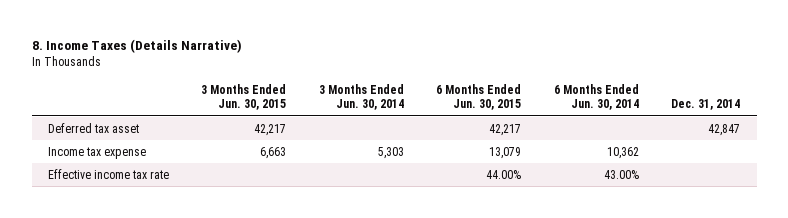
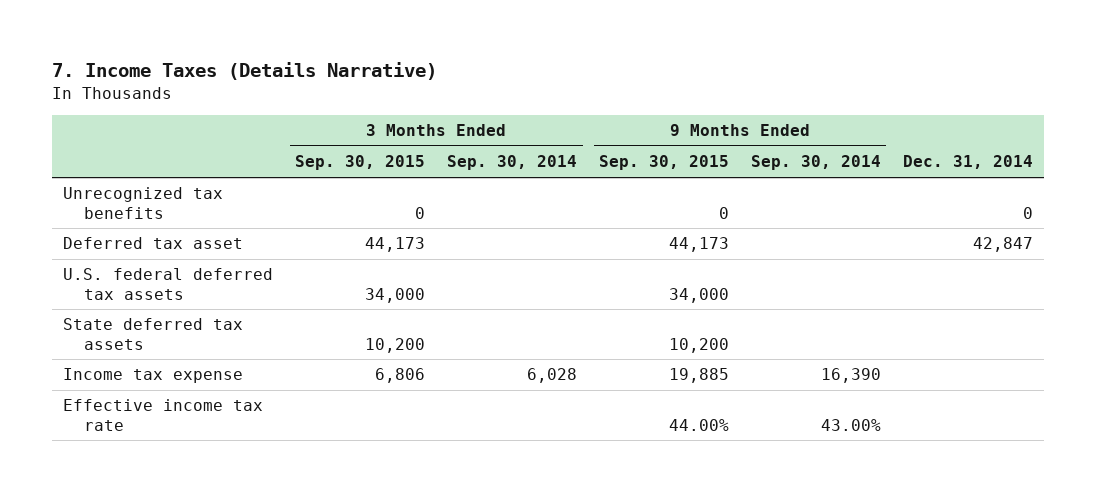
- 8. Income Taxes (Details Narrative)
+ 7. Income Taxes (Details Narrative)
- | 3 Months Ended Jun. 30, 2015 | 3 Months Ended Jun. 30, 2014 | 6 Months Ended Jun. 30, 2015 | 6 Months Ended Jun. 30, 2014 | Dec. 31, 2014
+ | 3 Months Ended Sep. 30, 2015 | 3 Months Ended Sep. 30, 2014 | 9 Months Ended Sep. 30, 2015 | 9 Months Ended Sep. 30, 2014 | Dec. 31, 2014
+ Unrecognized tax benefits | 0 | | 0 | | 0
+ U.S. federal deferred tax assets | 34,000 | | 34,000 | |
+ State deferred tax assets | 10,200 | | 10,200 | |

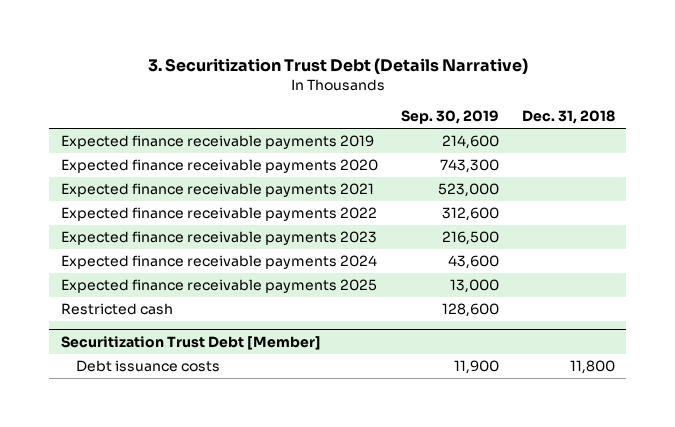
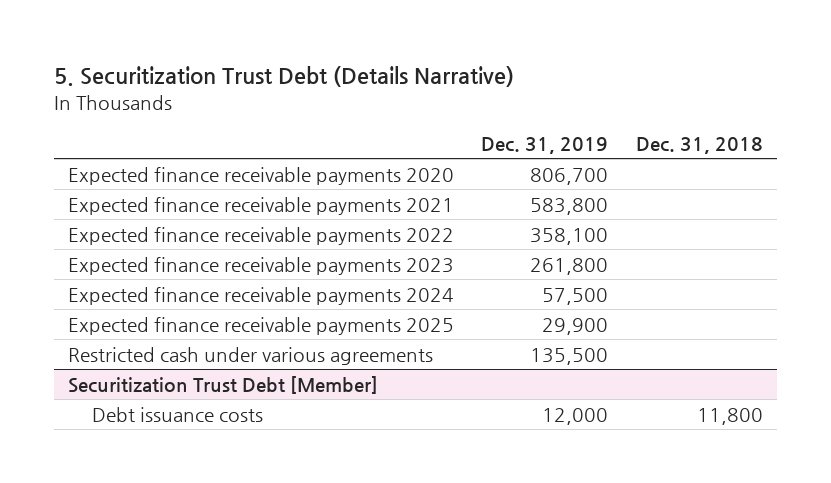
- 3. Securitization Trust Debt (Details Narrative)
+ 5. Securitization Trust Debt (Details Narrative)
- | Sep. 30, 2019 | Dec. 31, 2018
+ | Dec. 31, 2019 | Dec. 31, 2018
- Expected finance receivable payments 2019 | 214,600 |
- Restricted cash | 128,600 |
+ Restricted cash under various agreements | 135,500 |

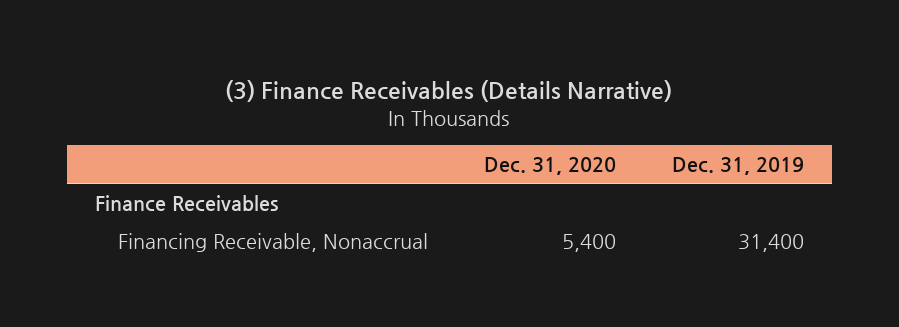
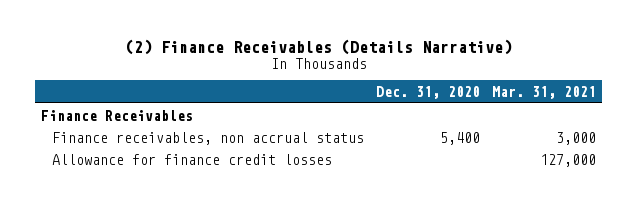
- (3) Finance Receivables (Details Narrative)
+ (2) Finance Receivables (Details Narrative)
- | Dec. 31, 2020 | Dec. 31, 2019
+ | Dec. 31, 2020 | Mar. 31, 2021
- Financing Receivable, Nonaccrual | 5,400 | 31,400
+ Finance receivables, non accrual status | 5,400 | 3,000
+ Allowance for finance credit losses | | 127,000

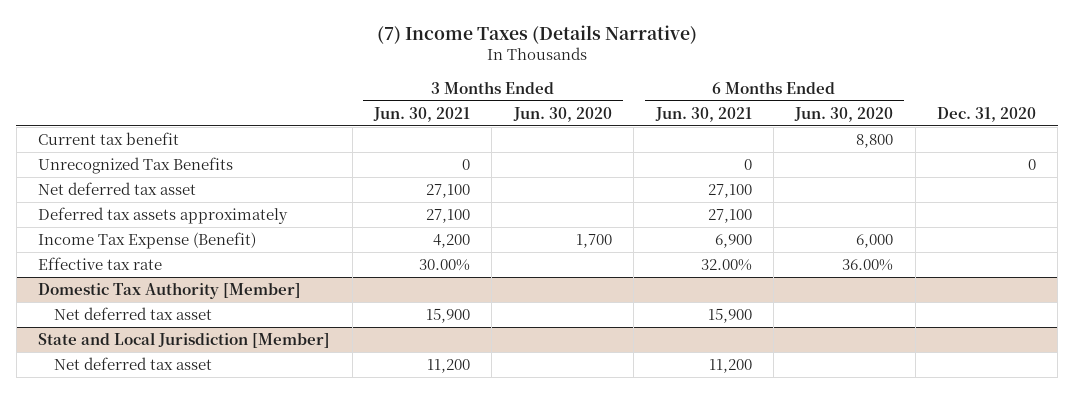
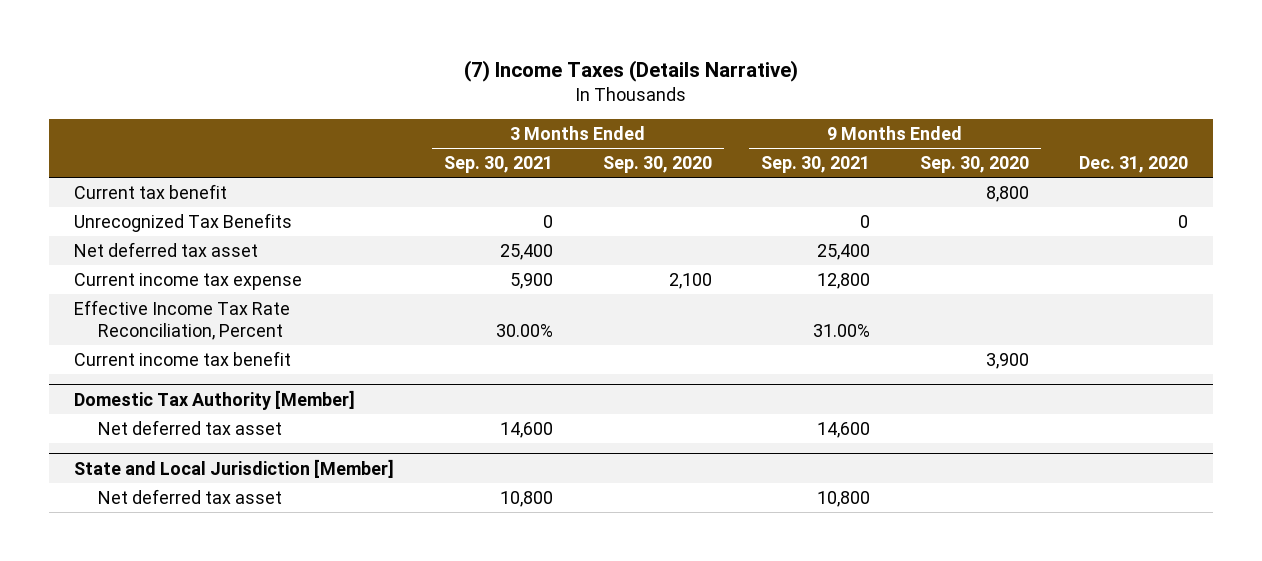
- | 3 Months Ended Jun. 30, 2021 | 3 Months Ended Jun. 30, 2020 | 6 Months Ended Jun. 30, 2021 | 6 Months Ended Jun. 30, 2020 | Dec. 31, 2020
+ | 3 Months Ended Sep. 30, 2021 | 3 Months Ended Sep. 30, 2020 | 9 Months Ended Sep. 30, 2021 | 9 Months Ended Sep. 30, 2020 | Dec. 31, 2020
- Deferred tax assets approximately | 27,100 | | 27,100 | |
- Income Tax Expense (Benefit) | 4,200 | 1,700 | 6,900 | 6,000 |
- Effective tax rate | 30.00% | | 32.00% | 36.00% |
+ Current income tax expense | 5,900 | 2,100 | 12,800 | |
+ Effective Income Tax Rate Reconciliation, Percent | 30.00% | | 31.00% | |
+ Current income tax benefit | | | | 3,900 |

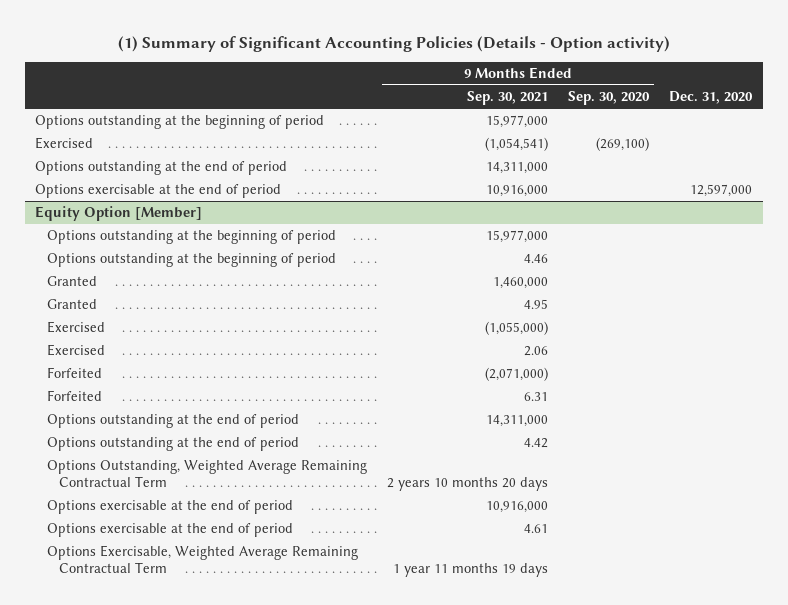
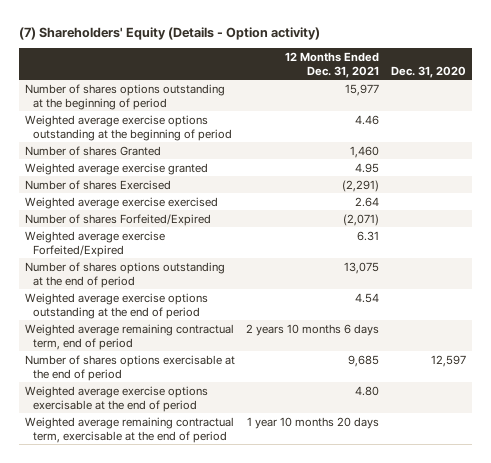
- (1) Summary of Significant Accounting Policies (Details - Option activity)
+ (7) Shareholders' Equity (Details - Option activity)
- | 9 Months Ended Sep. 30, 2021 | 9 Months Ended Sep. 30, 2020 | Dec. 31, 2020
+ | 12 Months Ended Dec. 31, 2021 | Dec. 31, 2020
- Options outstanding at the beginning of period | 15,977,000 | |
- Exercised | (1,054,541) | (269,100) |
- Options outstanding at the end of period | 14,311,000 | |
- Options exercisable at the end of period | 10,916,000 | | 12,597,000
- Equity Option [Member]
- Options outstanding at the beginning of period | 15,977,000 | |
- Options outstanding at the beginning of period | 4.46 | |
- Granted | 1,460,000 | |
- Granted | 4.95 | |
- Exercised | (1,055,000) | |
- Exercised | 2.06 | |
- Forfeited | (2,071,000) | |
- Forfeited | 6.31 | |
- Options outstanding at the end of period | 14,311,000 | |
- Options outstanding at the end of period | 4.42 | |
- Options Outstanding, Weighted Average Remaining Contractual Term | 2 years 10 months 20 days | |
- Options exercisable at the end of period | 10,916,000 | |
- Options exercisable at the end of period | 4.61 | |
- Options Exercisable, Weighted Average Remaining Contractual Term | 1 year 11 months 19 days | |
+ Number of shares options outstanding at the beginning of period | 15,977 |
+ Weighted average exercise options outstanding at the beginning of period | 4.46 |
+ Number of shares Granted | 1,460 |
+ Weighted average exercise granted | 4.95 |
+ Number of shares Exercised | (2,291) |
+ Weighted average exercise exercised | 2.64 |
+ Number of shares Forfeited/Expired | (2,071) |
+ Weighted average exercise Forfeited/Expired | 6.31 |
+ Number of shares options outstanding at the end of period | 13,075 |
+ Weighted average exercise options outstanding at the end of period | 4.54 |
+ Weighted average remaining contractual term, end of period | 2 years 10 months 6 days |
+ Number of shares options exercisable at the end of period | 9,685 | 12,597
+ Weighted average exercise options exercisable at the end of period | 4.80 |
+ Weighted average remaining contractual term, exercisable at the end of period | 1 year 10 months 20 days |

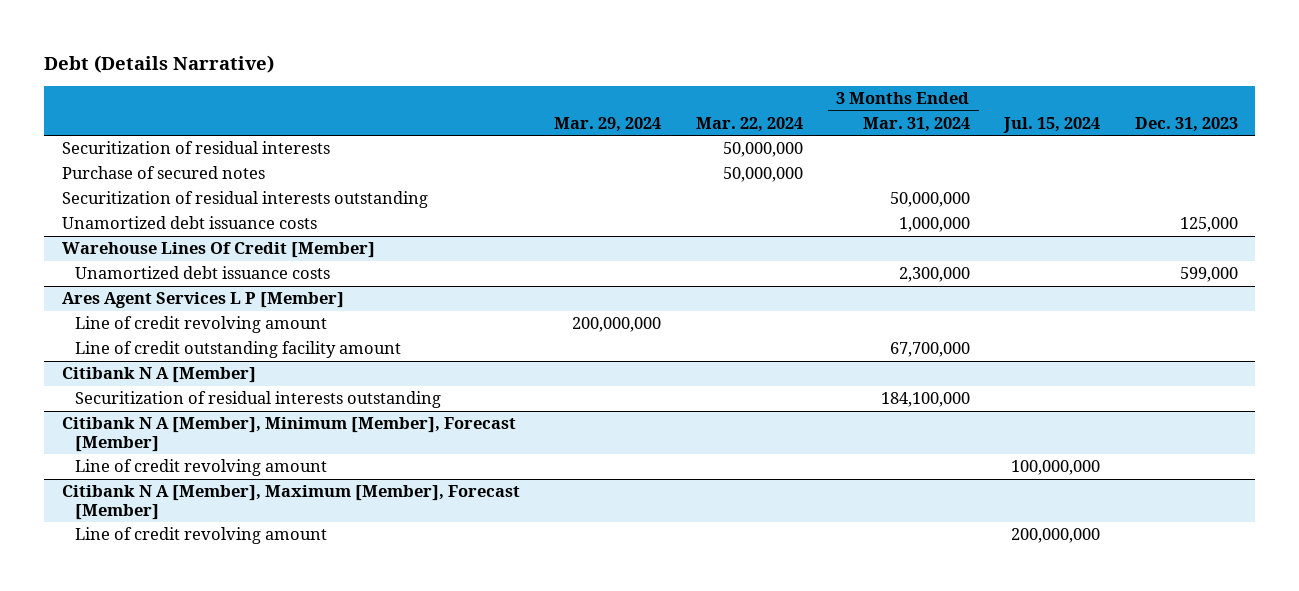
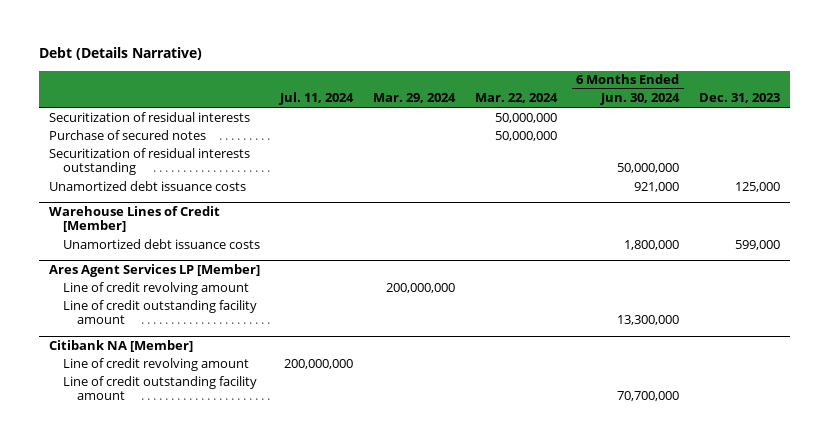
- | Mar. 29, 2024 | Mar. 22, 2024 | 3 Months Ended Mar. 31, 2024 | Jul. 15, 2024 | Dec. 31, 2023
+ | Jul. 11, 2024 | Mar. 29, 2024 | Mar. 22, 2024 | 6 Months Ended Jun. 30, 2024 | Dec. 31, 2023
- Warehouse Lines Of Credit [Member]
+ Warehouse Lines of Credit [Member]
- Ares Agent Services L P [Member]
+ Ares Agent Services LP [Member]
- Citibank N A [Member]
- Securitization of residual interests outstanding | | | 184,100,000 | |
- Citibank N A [Member], Minimum [Member], Forecast [Member]
- Line of credit revolving amount | | | | 100,000,000 |
- Citibank N A [Member], Maximum [Member], Forecast [Member]
- Line of credit revolving amount | | | | 200,000,000 |
+ Citibank NA [Member]
+ Line of credit revolving amount | 200,000,000 | | | |
+ Line of credit outstanding facility amount | | | | 70,700,000 |

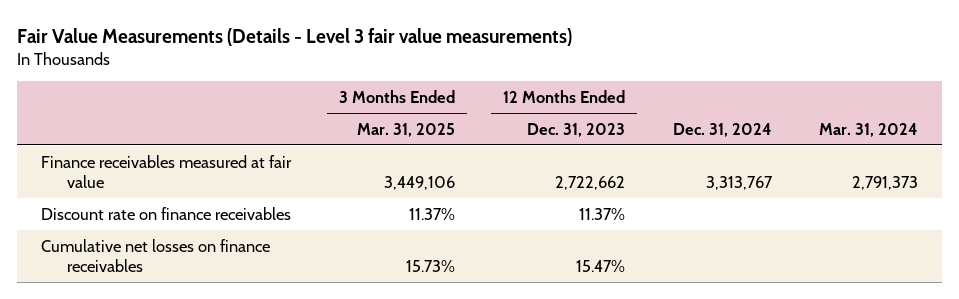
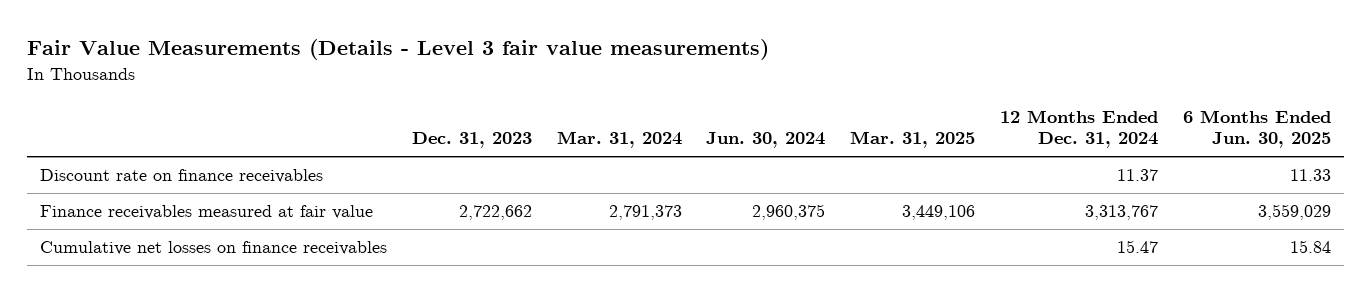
- | 3 Months Ended Mar. 31, 2025 | 12 Months Ended Dec. 31, 2023 | Dec. 31, 2024 | Mar. 31, 2024
+ | Dec. 31, 2023 | Mar. 31, 2024 | Jun. 30, 2024 | Mar. 31, 2025 | 12 Months Ended Dec. 31, 2024 | 6 Months Ended Jun. 30, 2025
moved down: Finance receivables measured at fair value | 2,722,662 | 2,791,373 | 2,960,375 | 3,449,106 | 3,313,767 | 3,559,029

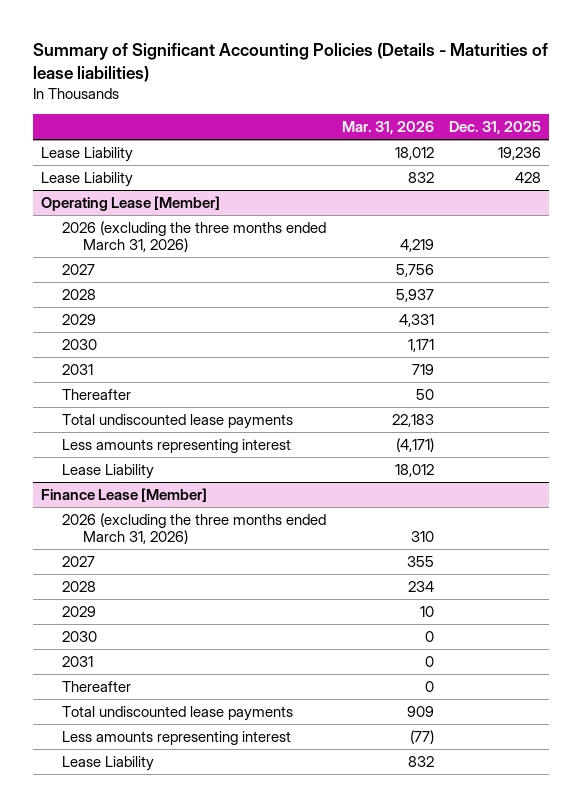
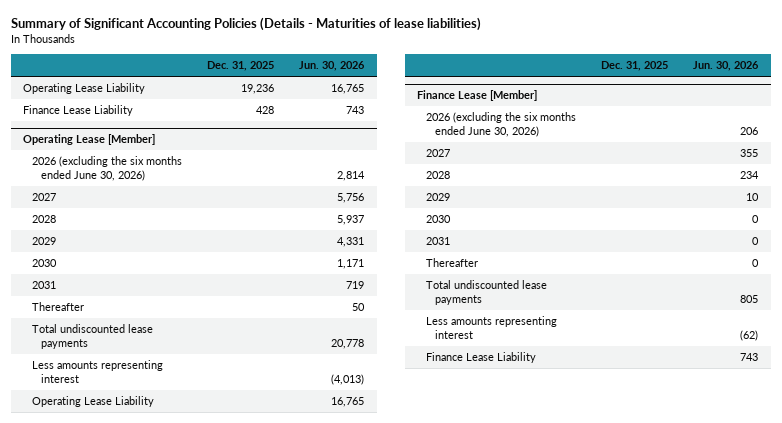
- | Mar. 31, 2026 | Dec. 31, 2025
+ | Dec. 31, 2025 | Jun. 30, 2026
- Lease Liability | 18,012 | 19,236
- Lease Liability | 832 | 428
+ Operating Lease Liability | 19,236 | 16,765
+ Finance Lease Liability | 428 | 743
@ Operating Lease [Member]
- 2026 (excluding the three months ended March 31, 2026) | 4,219 |
+ 2026 (excluding the six months ended June 30, 2026) | | 2,814
- Lease Liability | 18,012 |
+ Operating Lease Liability | | 16,765
@ Finance Lease [Member]
- 2026 (excluding the three months ended March 31, 2026) | 310 |
+ 2026 (excluding the six months ended June 30, 2026) | | 206
- Lease Liability | 832 |
+ Finance Lease Liability | | 743

